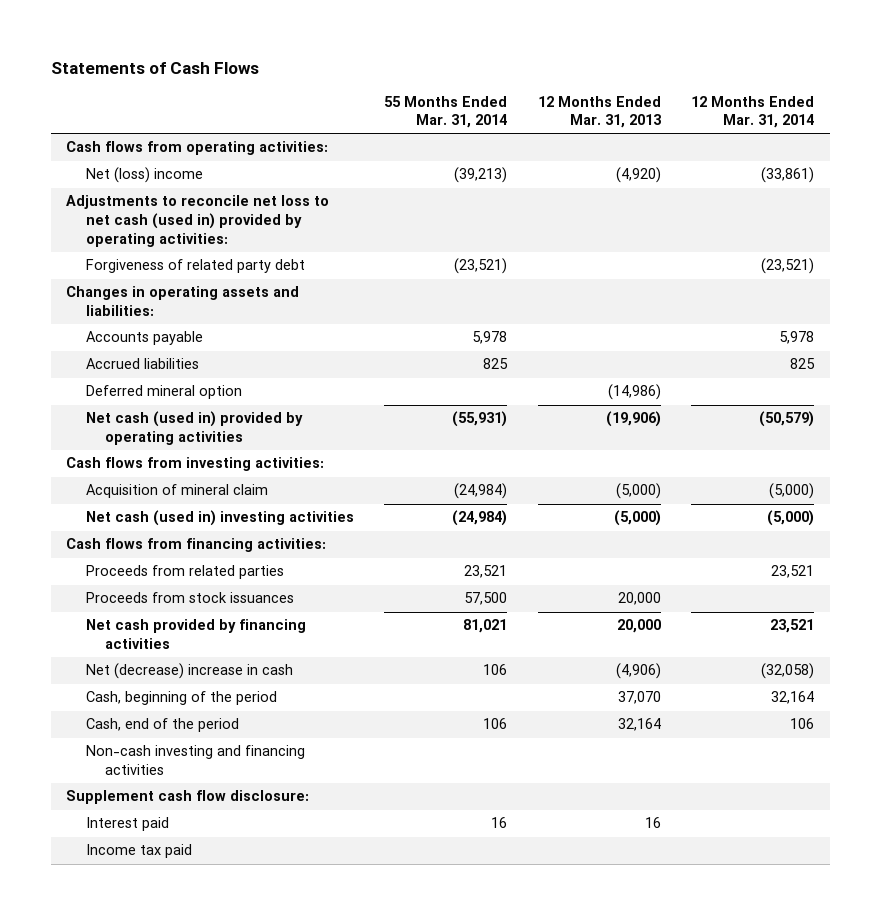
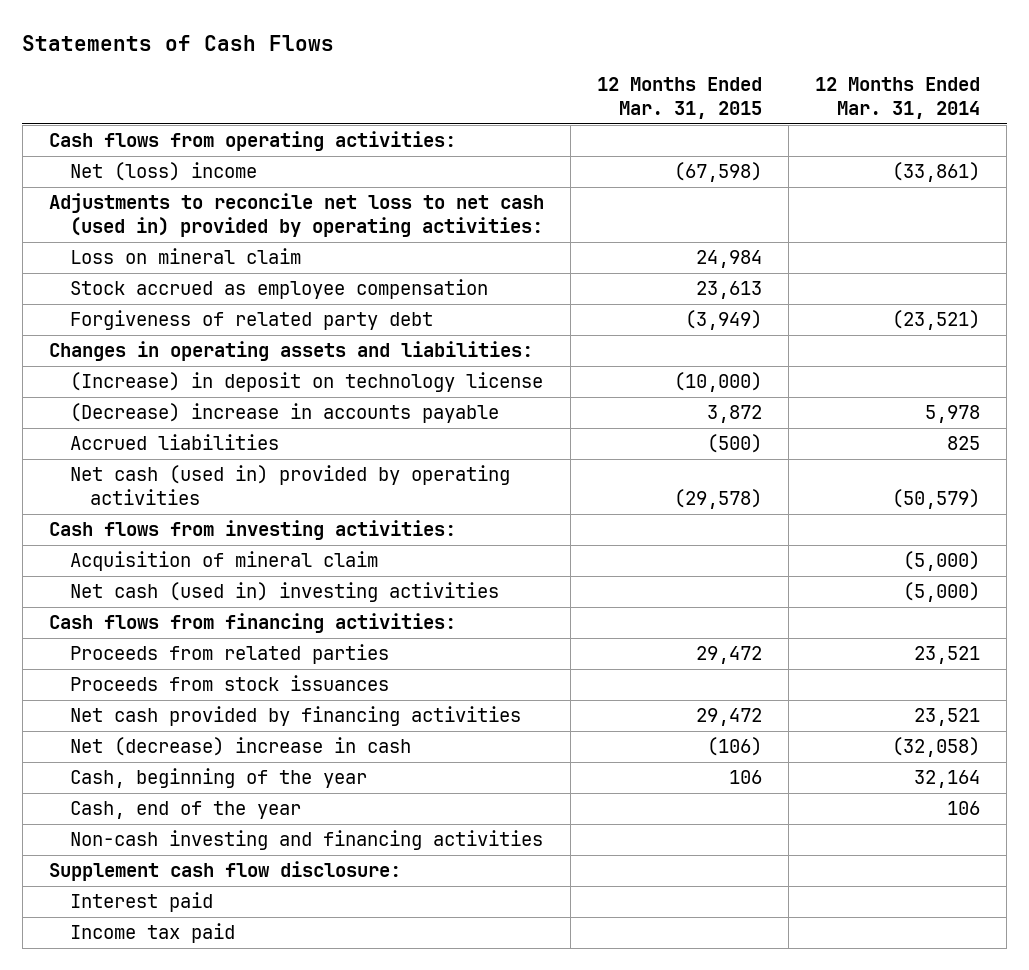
- | 55 Months Ended Mar. 31, 2014 | 12 Months Ended Mar. 31, 2013 | 12 Months Ended Mar. 31, 2014
+ | 12 Months Ended Mar. 31, 2015 | 12 Months Ended Mar. 31, 2014
+ Loss on mineral claim | 24,984 |
+ Stock accrued as employee compensation | 23,613 |
- Accounts payable | 5,978 | | 5,978
+ (Increase) in deposit on technology license | (10,000) |
+ (Decrease) increase in accounts payable | 3,872 | 5,978
- Deferred mineral option | | (14,986) |
- Cash, beginning of the period | | 37,070 | 32,164
- Cash, end of the period | 106 | 32,164 | 106
+ Cash, beginning of the year | 106 | 32,164
+ Cash, end of the year | | 106

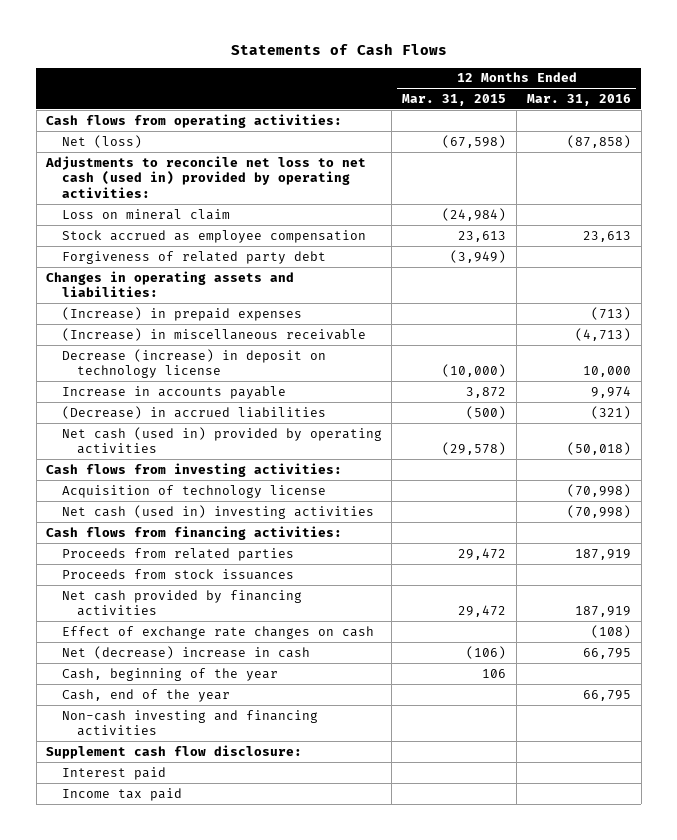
- | 12 Months Ended Mar. 31, 2015 | 12 Months Ended Mar. 31, 2014
+ | 12 Months Ended Mar. 31, 2015 | 12 Months Ended Mar. 31, 2016
- Net (loss) income | (67,598) | (33,861)
+ Net (loss) | (67,598) | (87,858)
- Loss on mineral claim | 24,984 |
+ Loss on mineral claim | (24,984) |
- (Increase) in deposit on technology license | (10,000) |
- (Decrease) increase in accounts payable | 3,872 | 5,978
- Accrued liabilities | (500) | 825
+ (Increase) in prepaid expenses | | (713)
+ (Increase) in miscellaneous receivable | | (4,713)
+ Decrease (increase) in deposit on technology license | (10,000) | 10,000
+ Increase in accounts payable | 3,872 | 9,974
+ (Decrease) in accrued liabilities | (500) | (321)
- Acquisition of mineral claim | | (5,000)
+ Acquisition of technology license | | (70,998)
+ Effect of exchange rate changes on cash | | (108)

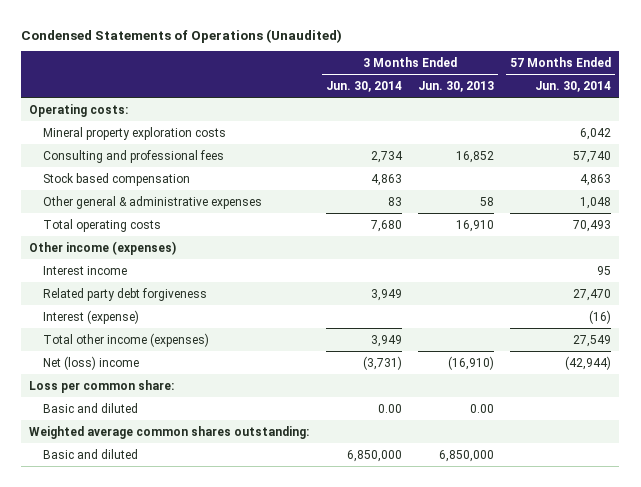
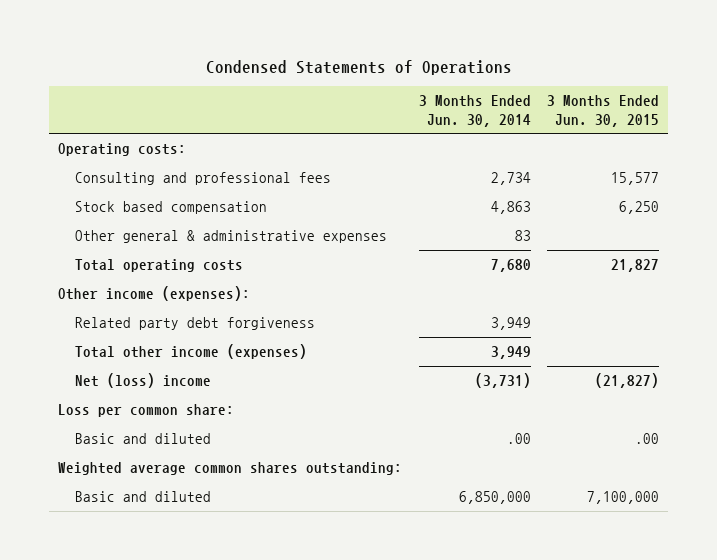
- Condensed Statements of Operations (Unaudited)
+ Condensed Statements of Operations
- | 3 Months Ended Jun. 30, 2014 | 3 Months Ended Jun. 30, 2013 | 57 Months Ended Jun. 30, 2014
+ | 3 Months Ended Jun. 30, 2014 | 3 Months Ended Jun. 30, 2015
- Mineral property exploration costs | | | 6,042
- Other income (expenses)
- Interest income | | | 95
+ Other income (expenses):
- Interest (expense) | | | (16)
- Basic and diluted | 0.00 | 0.00 |
+ Basic and diluted | .00 | .00

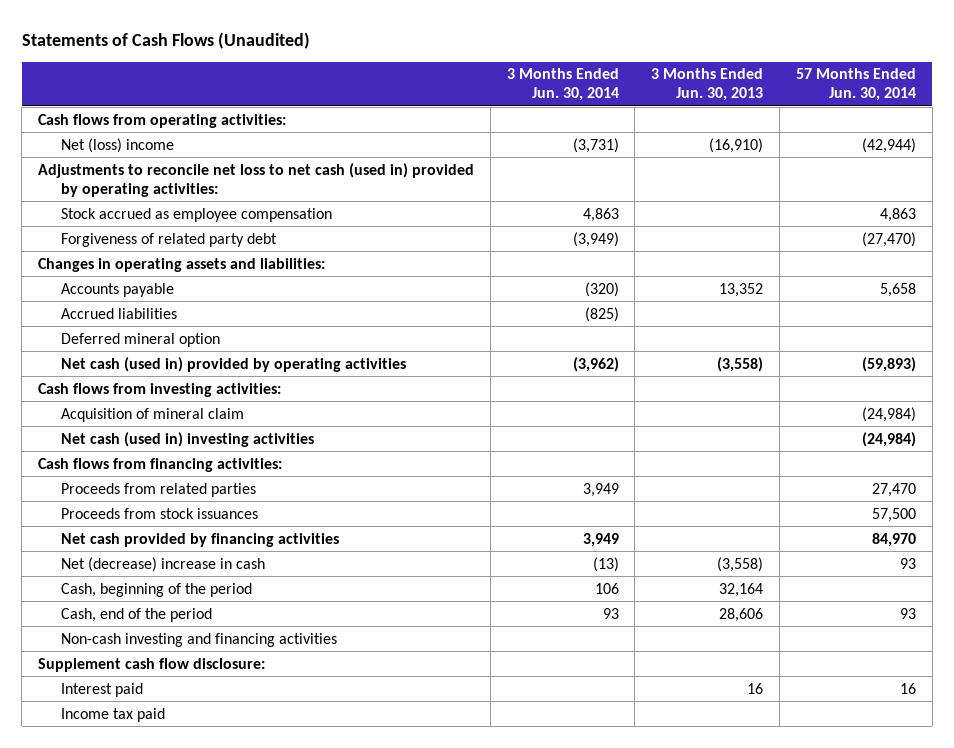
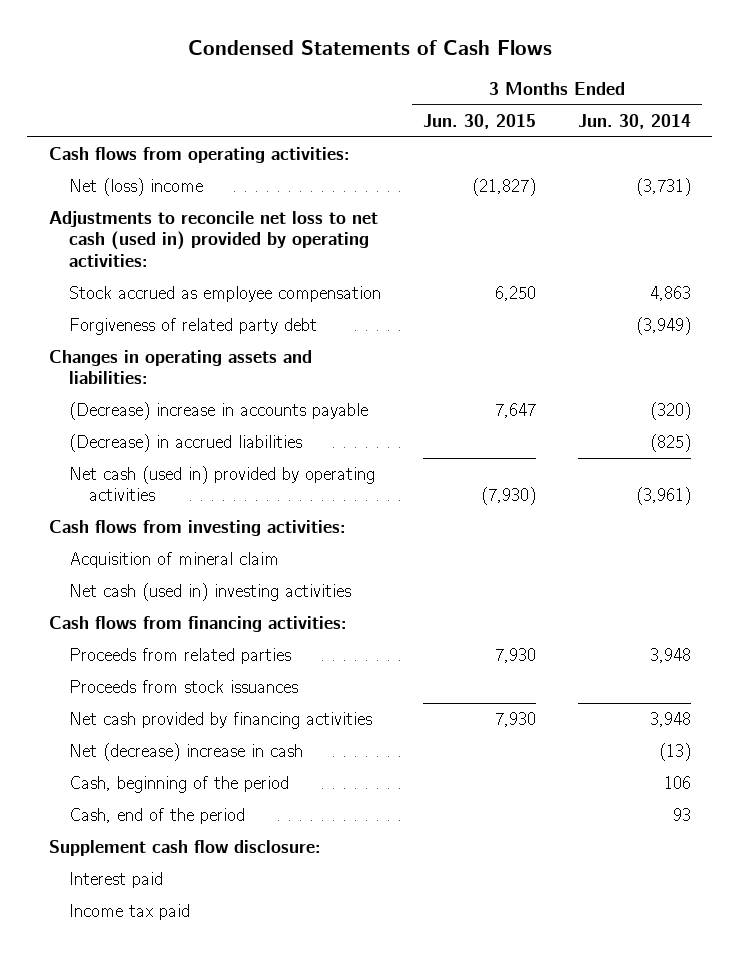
- Statements of Cash Flows (Unaudited)
+ Condensed Statements of Cash Flows
- | 3 Months Ended Jun. 30, 2014 | 3 Months Ended Jun. 30, 2013 | 57 Months Ended Jun. 30, 2014
+ | 3 Months Ended Jun. 30, 2015 | 3 Months Ended Jun. 30, 2014
- Accounts payable | (320) | 13,352 | 5,658
- Accrued liabilities | (825) | |
- Deferred mineral option
- Net cash (used in) provided by operating activities | (3,962) | (3,558) | (59,893)
+ (Decrease) increase in accounts payable | 7,647 | (320)
+ (Decrease) in accrued liabilities | | (825)
+ Net cash (used in) provided by operating activities | (7,930) | (3,961)
- Proceeds from related parties | 3,949 | | 27,470
+ Proceeds from related parties | 7,930 | 3,948
- Net cash provided by financing activities | 3,949 | | 84,970
+ Net cash provided by financing activities | 7,930 | 3,948
- Non-cash investing and financing activities

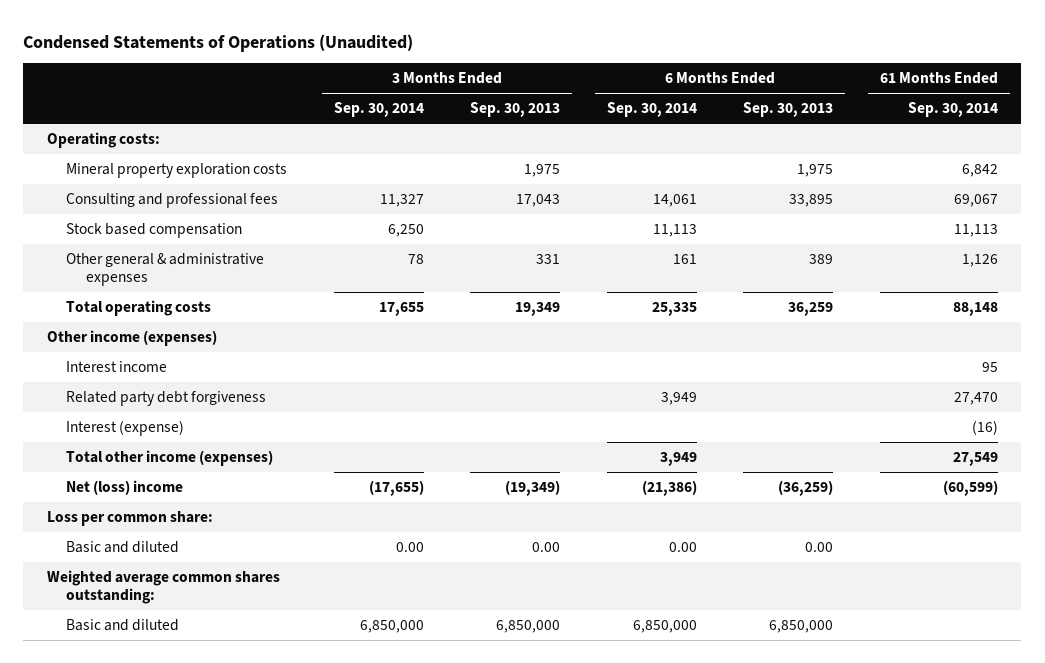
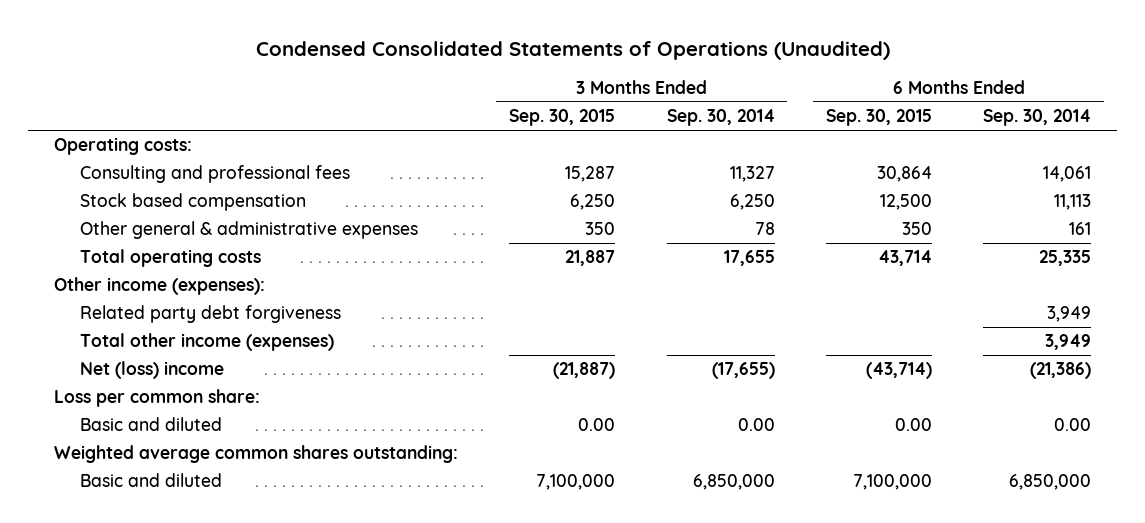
- Condensed Statements of Operations (Unaudited)
+ Condensed Consolidated Statements of Operations (Unaudited)
- | 3 Months Ended Sep. 30, 2014 | 3 Months Ended Sep. 30, 2013 | 6 Months Ended Sep. 30, 2014 | 6 Months Ended Sep. 30, 2013 | 61 Months Ended Sep. 30, 2014
+ | 3 Months Ended Sep. 30, 2015 | 3 Months Ended Sep. 30, 2014 | 6 Months Ended Sep. 30, 2015 | 6 Months Ended Sep. 30, 2014
- Mineral property exploration costs | | 1,975 | | 1,975 | 6,842
- Other income (expenses)
- Interest income | | | | | 95
+ Other income (expenses):
- Interest (expense) | | | | | (16)

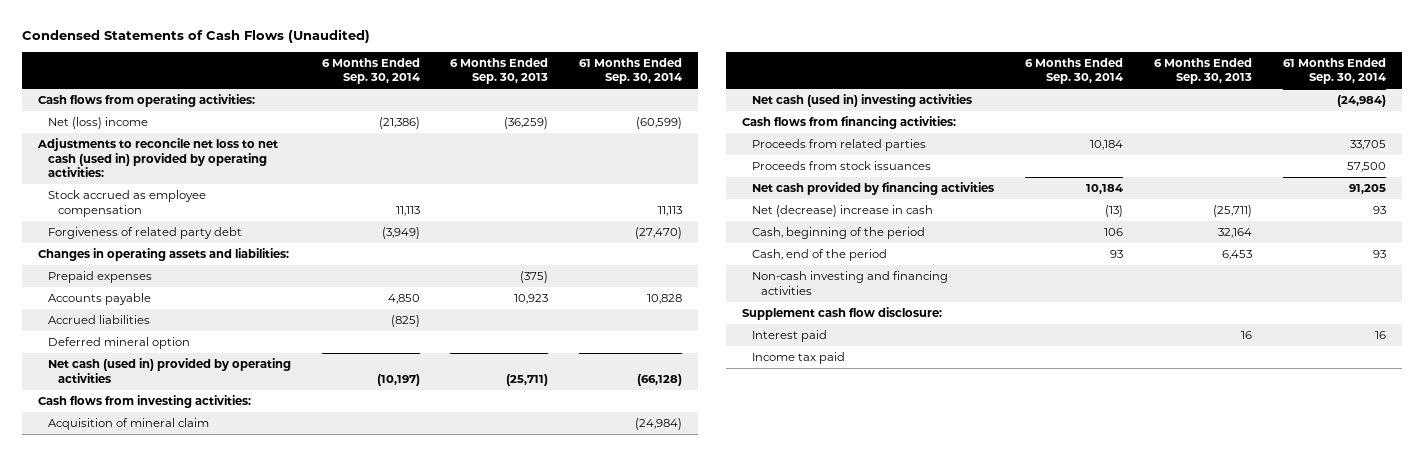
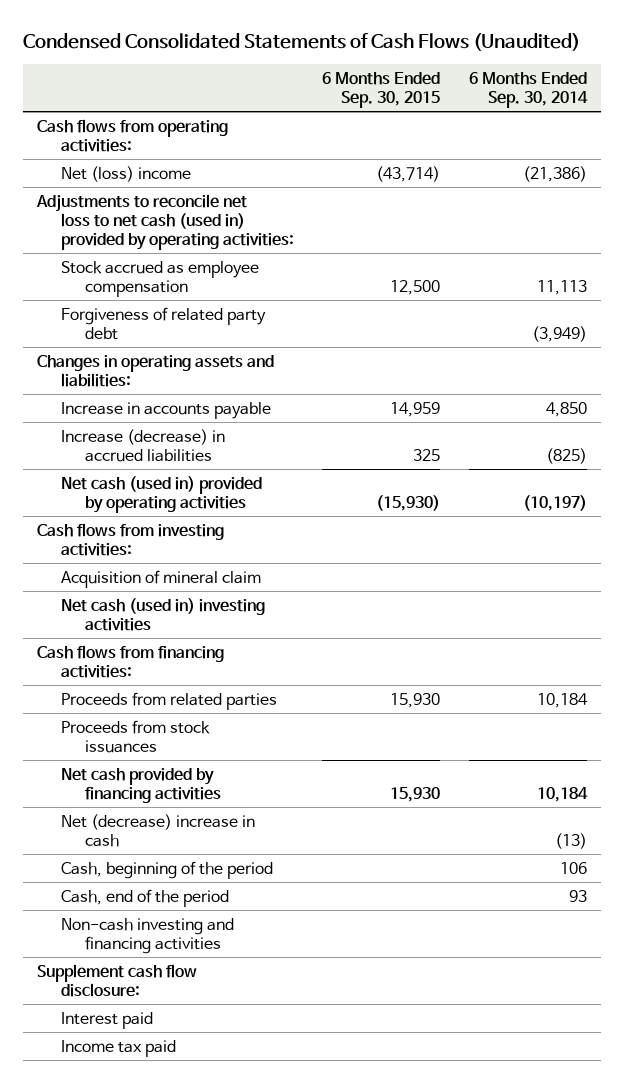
- Condensed Statements of Cash Flows (Unaudited)
+ Condensed Consolidated Statements of Cash Flows (Unaudited)
- | 6 Months Ended Sep. 30, 2014 | 6 Months Ended Sep. 30, 2013 | 61 Months Ended Sep. 30, 2014
+ | 6 Months Ended Sep. 30, 2015 | 6 Months Ended Sep. 30, 2014
- Prepaid expenses | | (375) |
- Accounts payable | 4,850 | 10,923 | 10,828
- Accrued liabilities | (825) | |
- Deferred mineral option
+ Increase in accounts payable | 14,959 | 4,850
+ Increase (decrease) in accrued liabilities | 325 | (825)

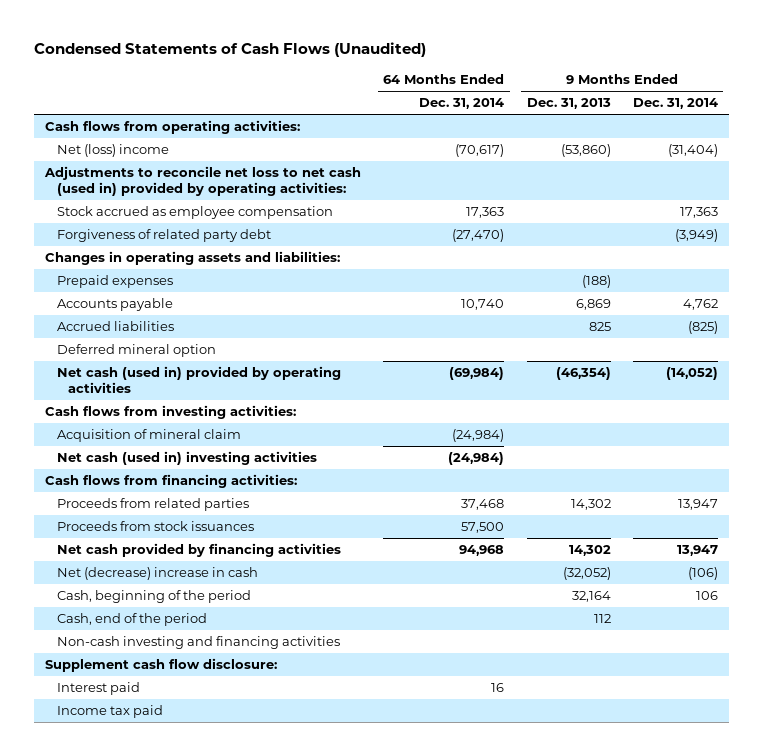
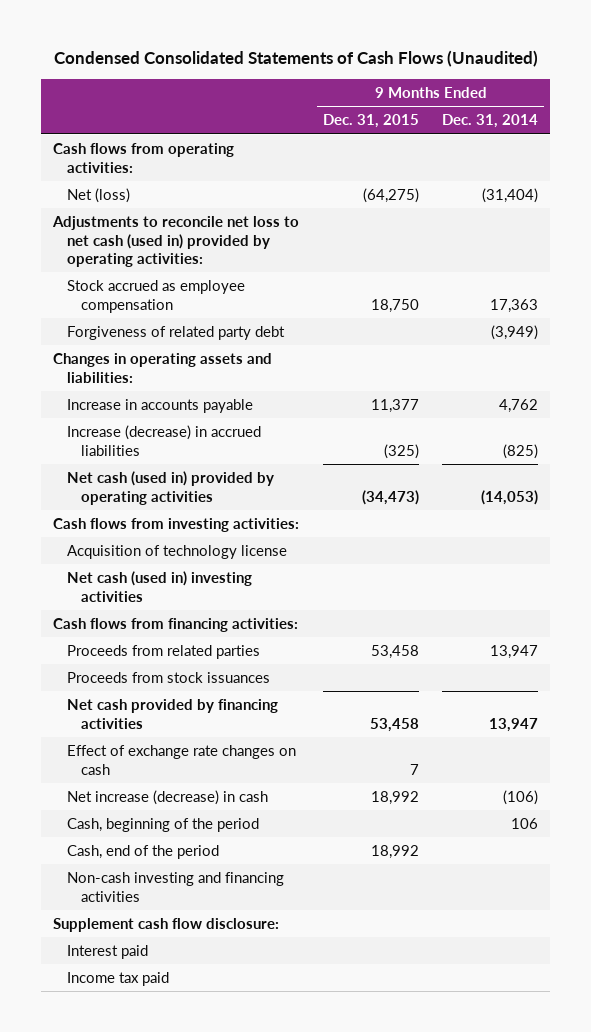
- Condensed Statements of Cash Flows (Unaudited)
+ Condensed Consolidated Statements of Cash Flows (Unaudited)
- | 64 Months Ended Dec. 31, 2014 | 9 Months Ended Dec. 31, 2013 | 9 Months Ended Dec. 31, 2014
+ | 9 Months Ended Dec. 31, 2015 | 9 Months Ended Dec. 31, 2014
- Net (loss) income | (70,617) | (53,860) | (31,404)
+ Net (loss) | (64,275) | (31,404)
- Prepaid expenses | | (188) |
- Accounts payable | 10,740 | 6,869 | 4,762
- Accrued liabilities | | 825 | (825)
- Deferred mineral option
- Net cash (used in) provided by operating activities | (69,984) | (46,354) | (14,052)
+ Increase in accounts payable | 11,377 | 4,762
+ Increase (decrease) in accrued liabilities | (325) | (825)
+ Net cash (used in) provided by operating activities | (34,473) | (14,053)
- Acquisition of mineral claim | (24,984) | |
+ Acquisition of technology license
- Net (decrease) increase in cash | | (32,052) | (106)
+ Effect of exchange rate changes on cash | 7 |
+ Net increase (decrease) in cash | 18,992 | (106)

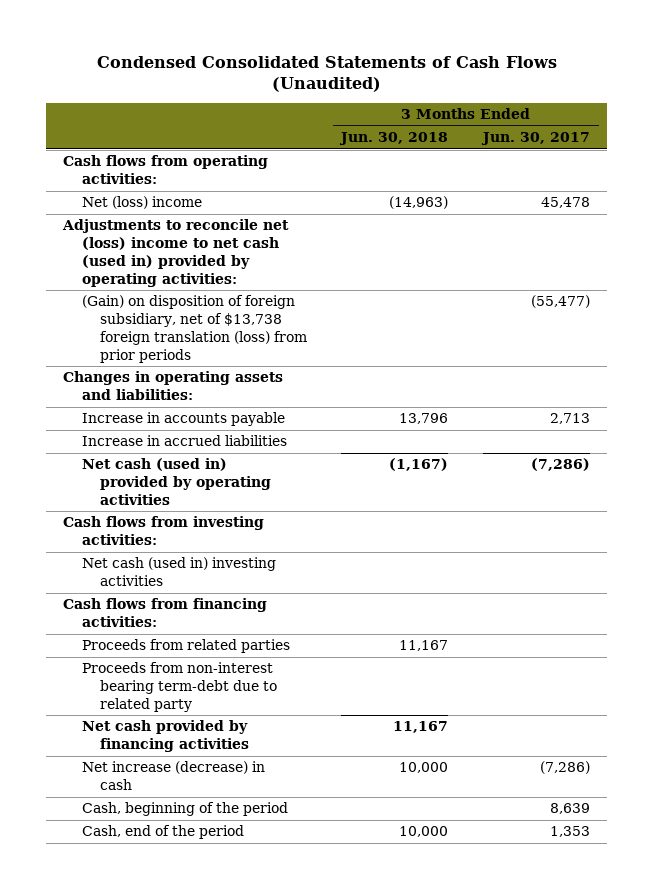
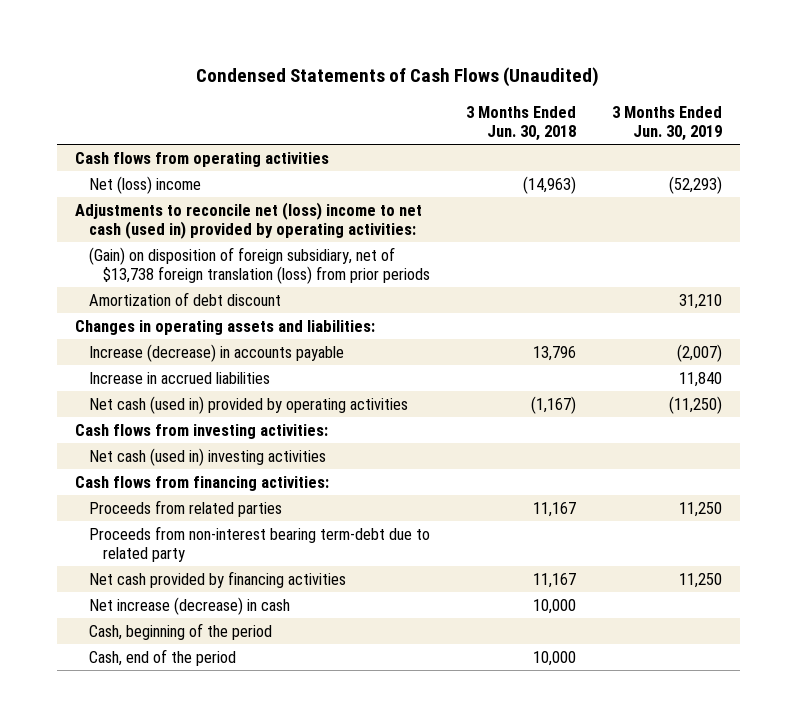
- Condensed Consolidated Statements of Cash Flows (Unaudited)
+ Condensed Statements of Cash Flows (Unaudited)
- | 3 Months Ended Jun. 30, 2018 | 3 Months Ended Jun. 30, 2017
+ | 3 Months Ended Jun. 30, 2018 | 3 Months Ended Jun. 30, 2019
- Cash flows from operating activities:
+ Cash flows from operating activities
+ Amortization of debt discount | | 31,210
- Increase in accounts payable | 13,796 | 2,713
+ Increase (decrease) in accounts payable | 13,796 | (2,007)

